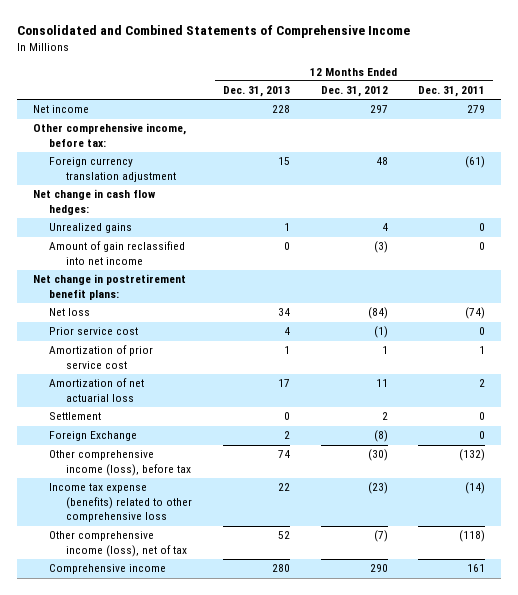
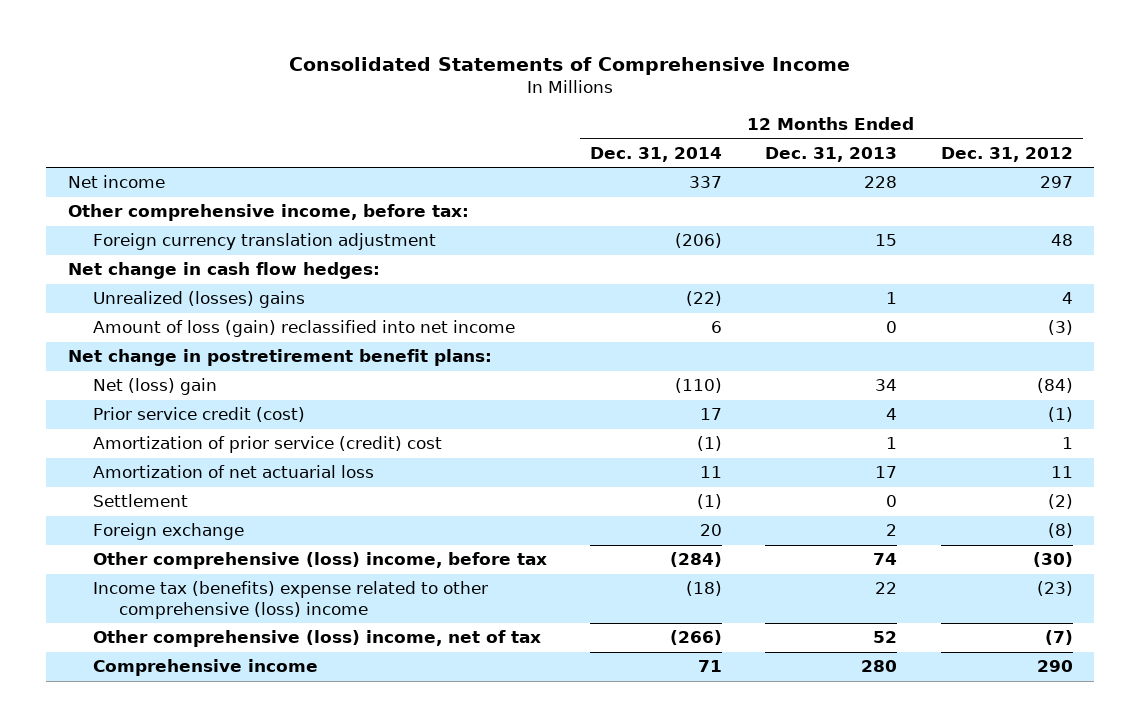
- Consolidated and Combined Statements of Comprehensive Income
+ Consolidated Statements of Comprehensive Income
- | 12 Months Ended Dec. 31, 2013 | 12 Months Ended Dec. 31, 2012 | 12 Months Ended Dec. 31, 2011
+ | 12 Months Ended Dec. 31, 2014 | 12 Months Ended Dec. 31, 2013 | 12 Months Ended Dec. 31, 2012
- Unrealized gains | 1 | 4 | 0
- Amount of gain reclassified into net income | 0 | (3) | 0
+ Unrealized (losses) gains | (22) | 1 | 4
+ Amount of loss (gain) reclassified into net income | 6 | 0 | (3)
- Net loss | 34 | (84) | (74)
- Prior service cost | 4 | (1) | 0
- Amortization of prior service cost | 1 | 1 | 1
+ Net (loss) gain | (110) | 34 | (84)
+ Prior service credit (cost) | 17 | 4 | (1)
+ Amortization of prior service (credit) cost | (1) | 1 | 1
- Settlement | 0 | 2 | 0
- Foreign Exchange | 2 | (8) | 0
- Other comprehensive income (loss), before tax | 74 | (30) | (132)
- Income tax expense (benefits) related to other comprehensive loss | 22 | (23) | (14)
- Other comprehensive income (loss), net of tax | 52 | (7) | (118)
+ Settlement | (1) | 0 | (2)
+ Foreign exchange | 20 | 2 | (8)
+ Other comprehensive (loss) income, before tax | (284) | 74 | (30)
+ Income tax (benefits) expense related to other comprehensive (loss) income | (18) | 22 | (23)
+ Other comprehensive (loss) income, net of tax | (266) | 52 | (7)

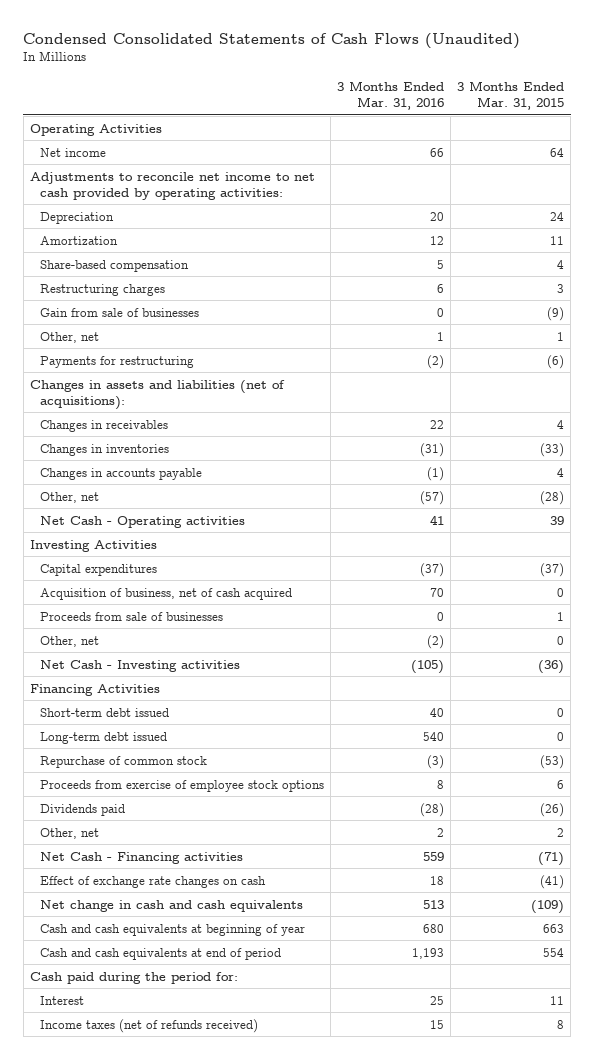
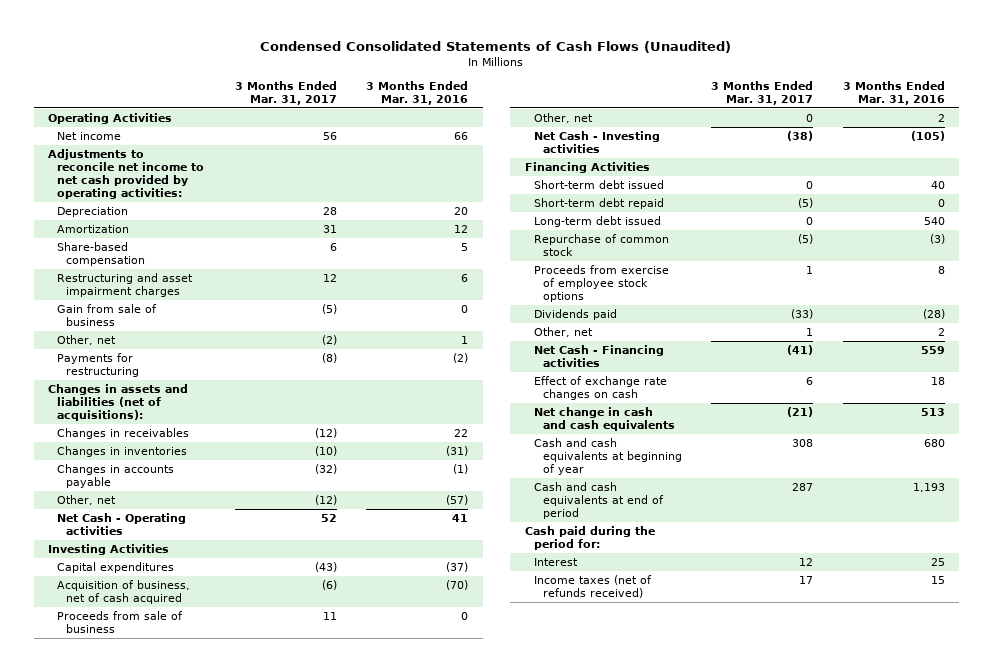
- | 3 Months Ended Mar. 31, 2016 | 3 Months Ended Mar. 31, 2015
+ | 3 Months Ended Mar. 31, 2017 | 3 Months Ended Mar. 31, 2016
- Restructuring charges | 6 | 3
- Gain from sale of businesses | 0 | (9)
+ Restructuring and asset impairment charges | 12 | 6
+ Gain from sale of business | (5) | 0
- Acquisition of business, net of cash acquired | 70 | 0
- Proceeds from sale of businesses | 0 | 1
- Other, net | (2) | 0
+ Acquisition of business, net of cash acquired | (6) | (70)
+ Proceeds from sale of business | 11 | 0
+ Other, net | 0 | 2
+ Short-term debt repaid | (5) | 0

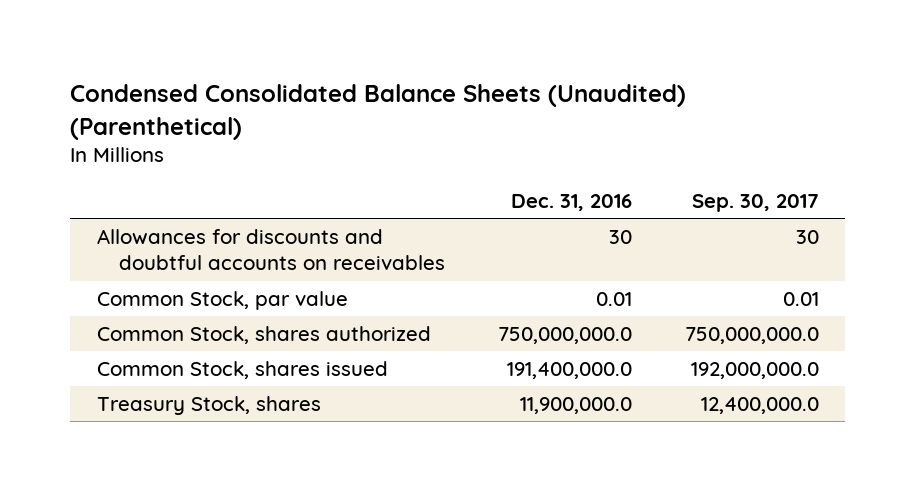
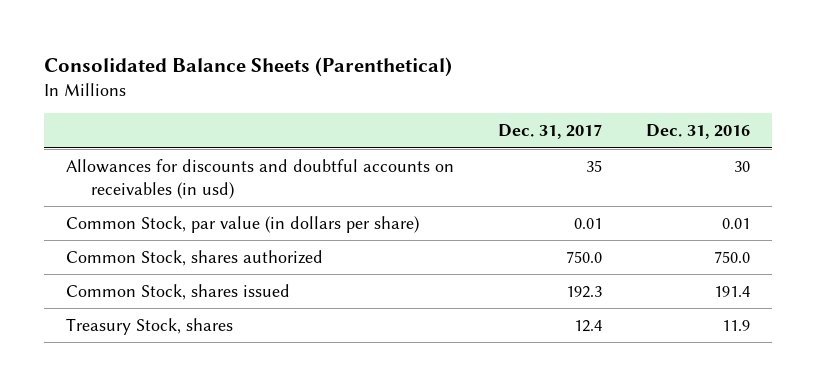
- Condensed Consolidated Balance Sheets (Unaudited) (Parenthetical)
+ Consolidated Balance Sheets (Parenthetical)
- | Dec. 31, 2016 | Sep. 30, 2017
+ | Dec. 31, 2017 | Dec. 31, 2016
- Allowances for discounts and doubtful accounts on receivables | 30 | 30
- Common Stock, par value | 0.01 | 0.01
- Common Stock, shares authorized | 750,000,000.0 | 750,000,000.0
- Common Stock, shares issued | 191,400,000.0 | 192,000,000.0
- Treasury Stock, shares | 11,900,000.0 | 12,400,000.0
+ Allowances for discounts and doubtful accounts on receivables (in usd) | 35 | 30
+ Common Stock, par value (in dollars per share) | 0.01 | 0.01
+ Common Stock, shares authorized | 750.0 | 750.0
+ Common Stock, shares issued | 192.3 | 191.4
+ Treasury Stock, shares | 12.4 | 11.9

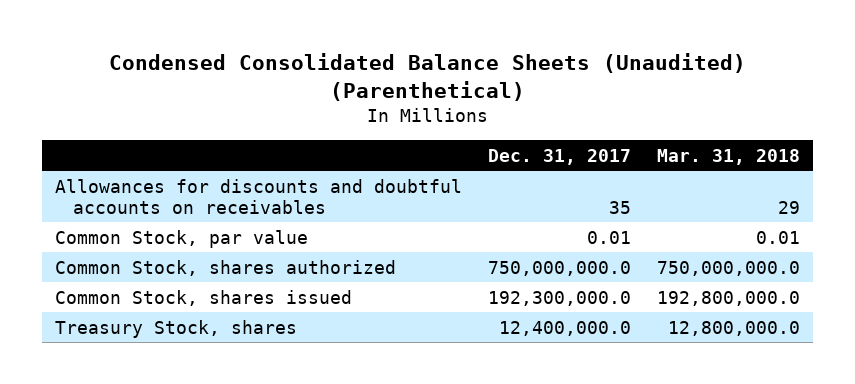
- Consolidated Balance Sheets (Parenthetical)
+ Condensed Consolidated Balance Sheets (Unaudited) (Parenthetical)
- | Dec. 31, 2017 | Dec. 31, 2016
+ | Dec. 31, 2017 | Mar. 31, 2018
- Allowances for discounts and doubtful accounts on receivables (in usd) | 35 | 30
- Common Stock, par value (in dollars per share) | 0.01 | 0.01
- Common Stock, shares authorized | 750.0 | 750.0
- Common Stock, shares issued | 192.3 | 191.4
- Treasury Stock, shares | 12.4 | 11.9
+ Allowances for discounts and doubtful accounts on receivables | 35 | 29
+ Common Stock, par value | 0.01 | 0.01
+ Common Stock, shares authorized | 750,000,000.0 | 750,000,000.0
+ Common Stock, shares issued | 192,300,000.0 | 192,800,000.0
+ Treasury Stock, shares | 12,400,000.0 | 12,800,000.0

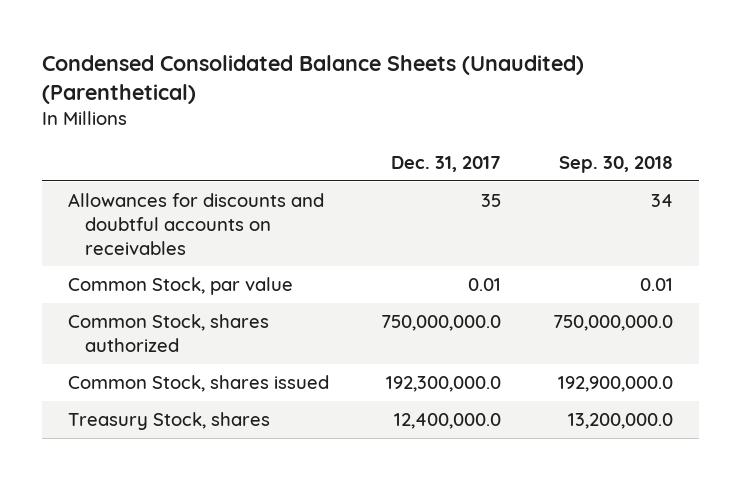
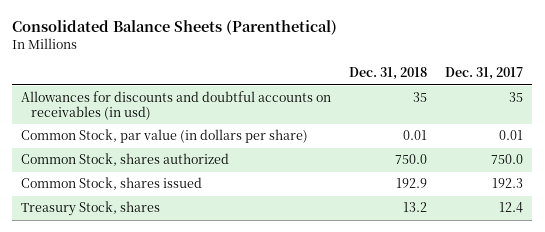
- Condensed Consolidated Balance Sheets (Unaudited) (Parenthetical)
+ Consolidated Balance Sheets (Parenthetical)
- | Dec. 31, 2017 | Sep. 30, 2018
+ | Dec. 31, 2018 | Dec. 31, 2017
- Allowances for discounts and doubtful accounts on receivables | 35 | 34
- Common Stock, par value | 0.01 | 0.01
- Common Stock, shares authorized | 750,000,000.0 | 750,000,000.0
- Common Stock, shares issued | 192,300,000.0 | 192,900,000.0
- Treasury Stock, shares | 12,400,000.0 | 13,200,000.0
+ Allowances for discounts and doubtful accounts on receivables (in usd) | 35 | 35
+ Common Stock, par value (in dollars per share) | 0.01 | 0.01
+ Common Stock, shares authorized | 750.0 | 750.0
+ Common Stock, shares issued | 192.9 | 192.3
+ Treasury Stock, shares | 13.2 | 12.4

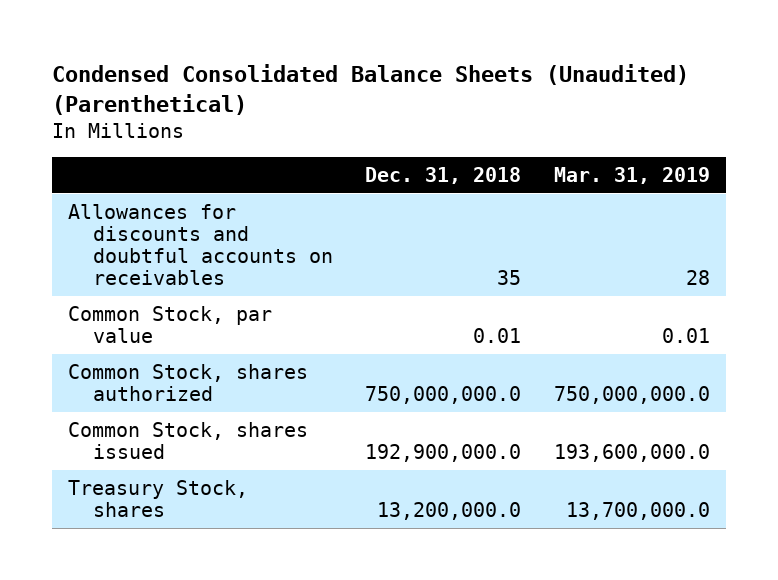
- Consolidated Balance Sheets (Parenthetical)
+ Condensed Consolidated Balance Sheets (Unaudited) (Parenthetical)
- | Dec. 31, 2018 | Dec. 31, 2017
+ | Dec. 31, 2018 | Mar. 31, 2019
- Allowances for discounts and doubtful accounts on receivables (in usd) | 35 | 35
- Common Stock, par value (in dollars per share) | 0.01 | 0.01
- Common Stock, shares authorized | 750.0 | 750.0
- Common Stock, shares issued | 192.9 | 192.3
- Treasury Stock, shares | 13.2 | 12.4
+ Allowances for discounts and doubtful accounts on receivables | 35 | 28
+ Common Stock, par value | 0.01 | 0.01
+ Common Stock, shares authorized | 750,000,000.0 | 750,000,000.0
+ Common Stock, shares issued | 192,900,000.0 | 193,600,000.0
+ Treasury Stock, shares | 13,200,000.0 | 13,700,000.0

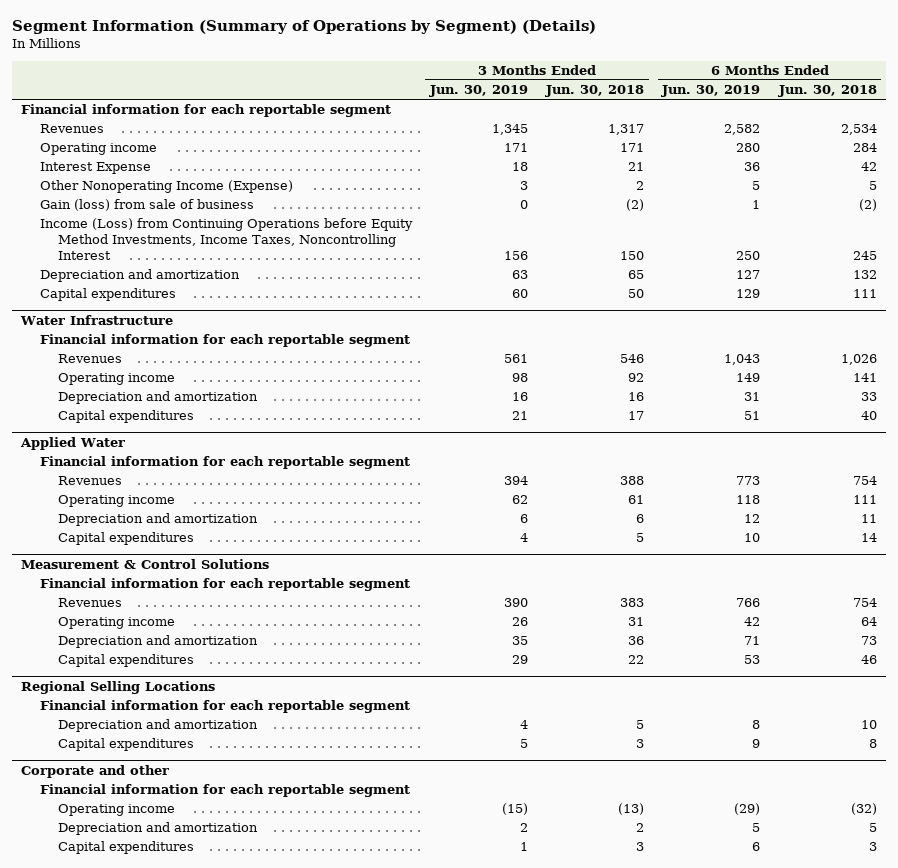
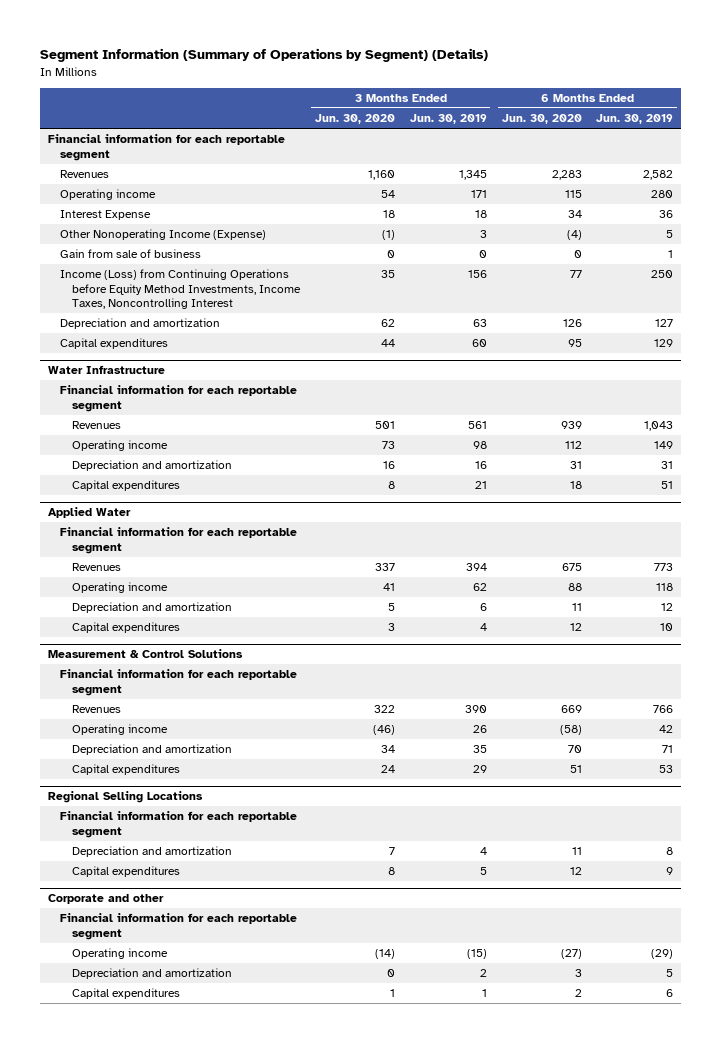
- | 3 Months Ended Jun. 30, 2019 | 3 Months Ended Jun. 30, 2018 | 6 Months Ended Jun. 30, 2019 | 6 Months Ended Jun. 30, 2018
+ | 3 Months Ended Jun. 30, 2020 | 3 Months Ended Jun. 30, 2019 | 6 Months Ended Jun. 30, 2020 | 6 Months Ended Jun. 30, 2019
- Gain (loss) from sale of business | 0 | (2) | 1 | (2)
+ Gain from sale of business | 0 | 0 | 0 | 1

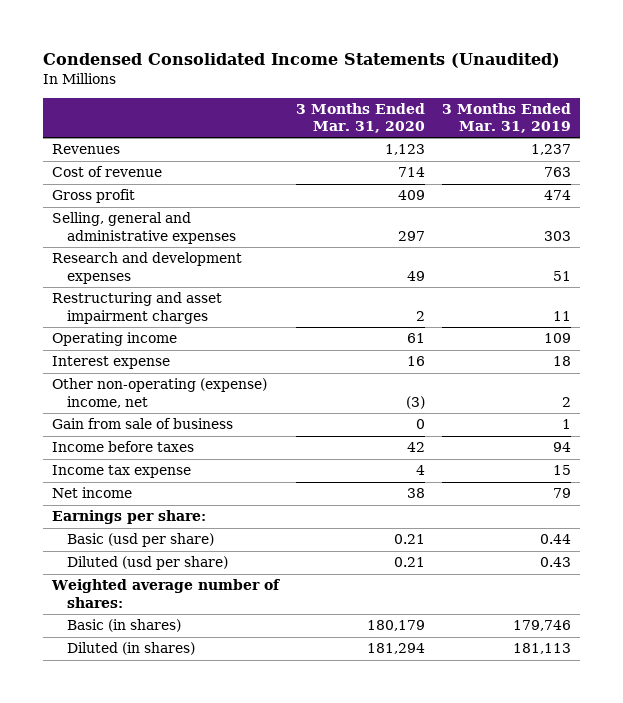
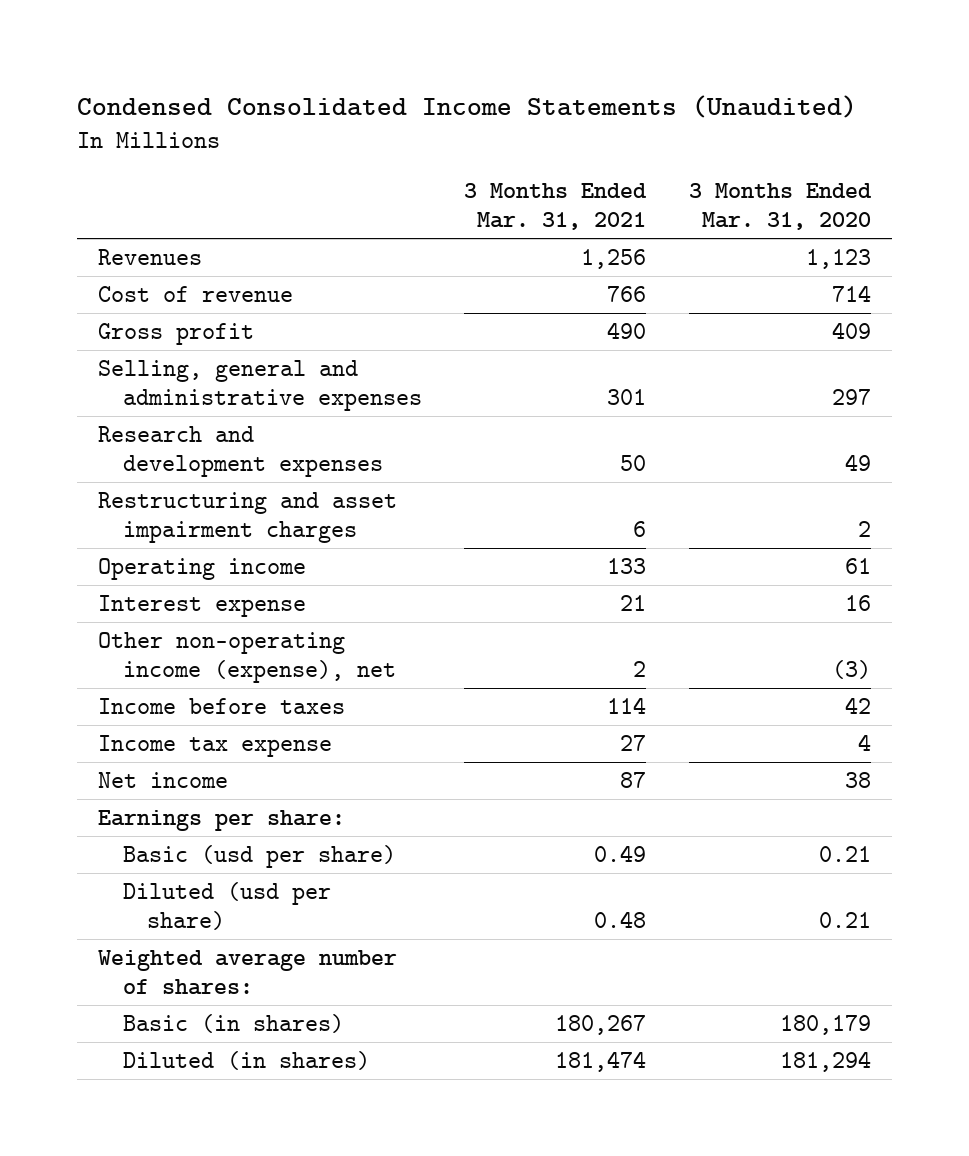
- | 3 Months Ended Mar. 31, 2020 | 3 Months Ended Mar. 31, 2019
+ | 3 Months Ended Mar. 31, 2021 | 3 Months Ended Mar. 31, 2020
- Other non-operating (expense) income, net | (3) | 2
- Gain from sale of business | 0 | 1
+ Other non-operating income (expense), net | 2 | (3)

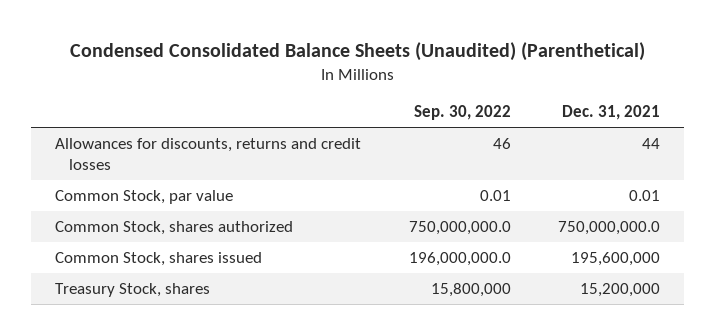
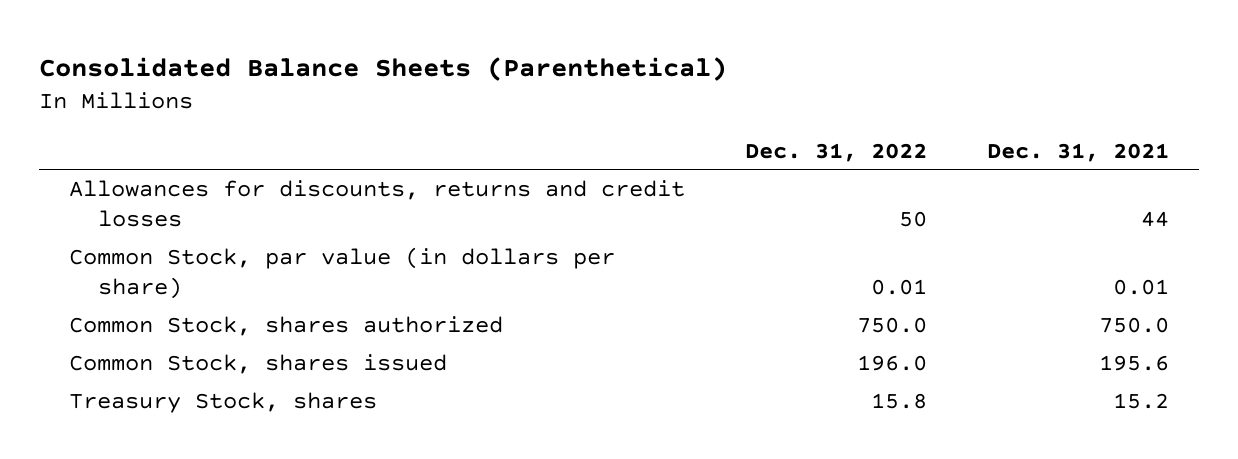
- Condensed Consolidated Balance Sheets (Unaudited) (Parenthetical)
+ Consolidated Balance Sheets (Parenthetical)
- | Sep. 30, 2022 | Dec. 31, 2021
+ | Dec. 31, 2022 | Dec. 31, 2021
- Common Stock, par value | 0.01 | 0.01
- Common Stock, shares authorized | 750,000,000.0 | 750,000,000.0
- Common Stock, shares issued | 196,000,000.0 | 195,600,000
- Treasury Stock, shares | 15,800,000 | 15,200,000
+ Common Stock, par value (in dollars per share) | 0.01 | 0.01
+ Common Stock, shares authorized | 750.0 | 750.0
+ Common Stock, shares issued | 196.0 | 195.6
+ Treasury Stock, shares | 15.8 | 15.2

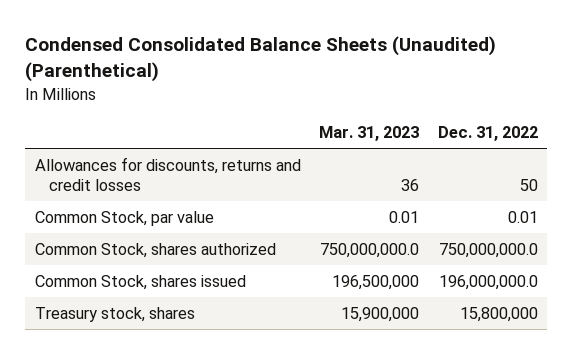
- Consolidated Balance Sheets (Parenthetical)
+ Condensed Consolidated Balance Sheets (Unaudited) (Parenthetical)
- | Dec. 31, 2022 | Dec. 31, 2021
+ | Mar. 31, 2023 | Dec. 31, 2022
- Common Stock, par value (in dollars per share) | 0.01 | 0.01
- Common Stock, shares authorized | 750.0 | 750.0
- Common Stock, shares issued | 196.0 | 195.6
- Treasury Stock, shares | 15.8 | 15.2
+ Common Stock, par value | 0.01 | 0.01
+ Common Stock, shares authorized | 750,000,000.0 | 750,000,000.0
+ Common Stock, shares issued | 196,500,000 | 196,000,000.0
+ Treasury stock, shares | 15,900,000 | 15,800,000

